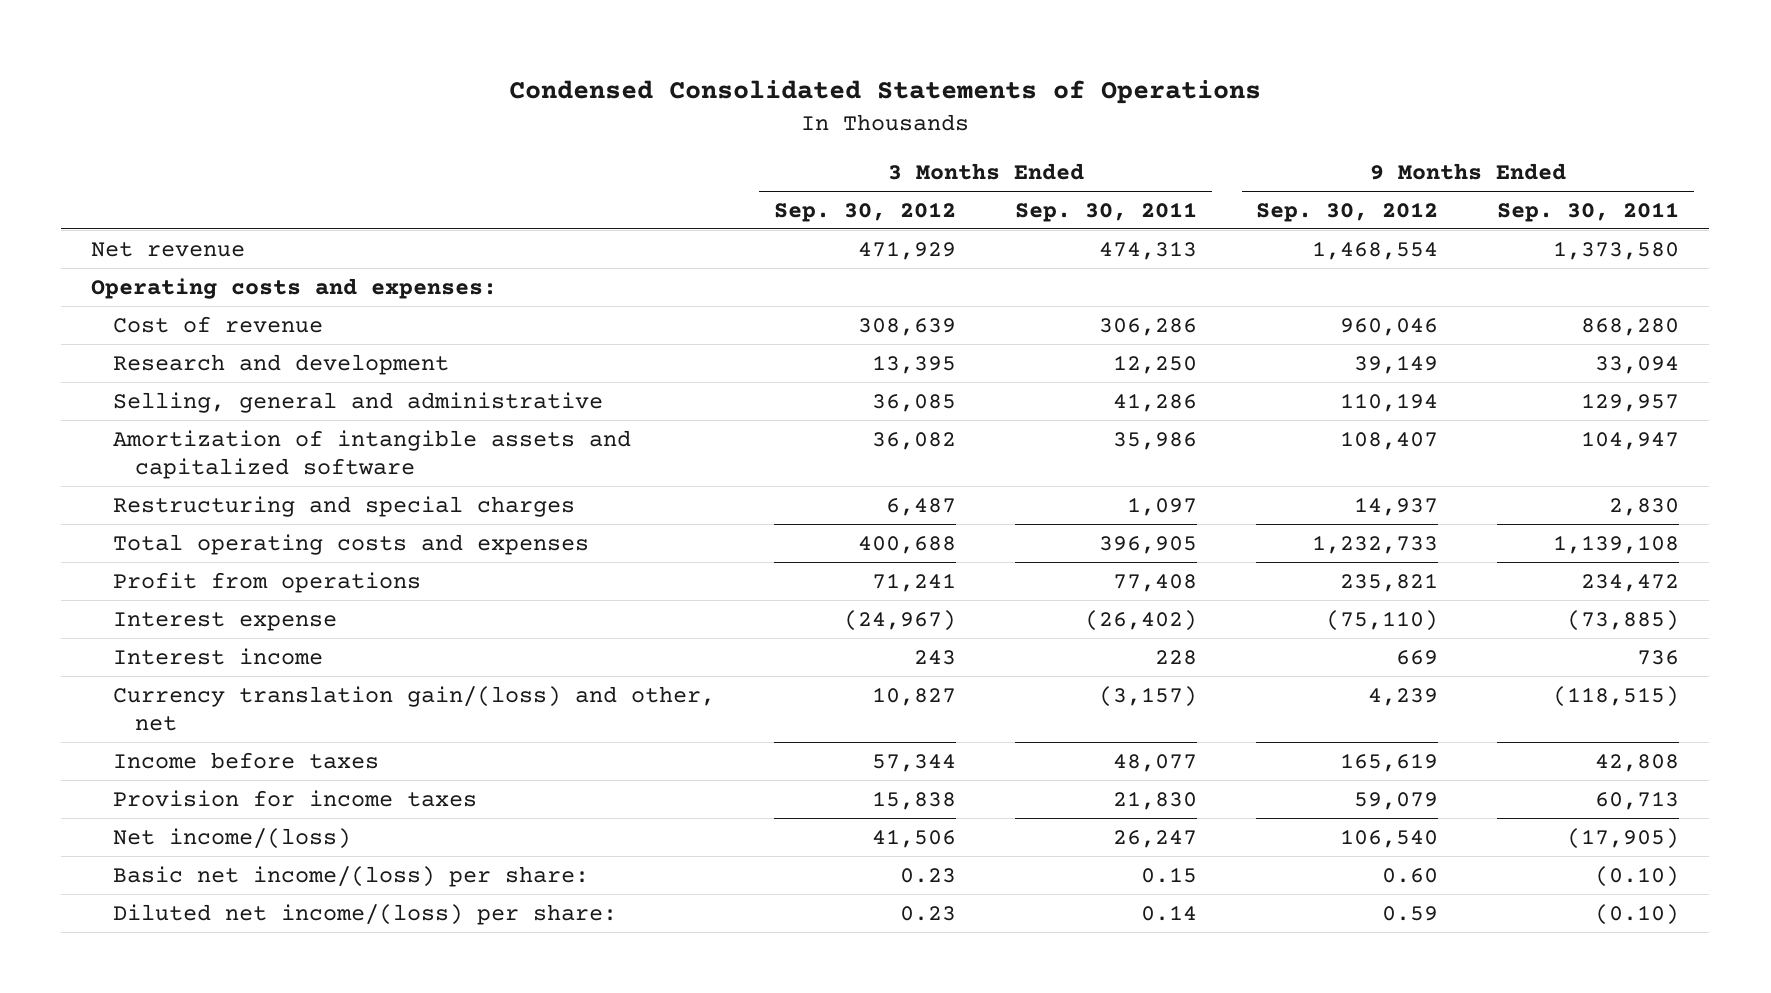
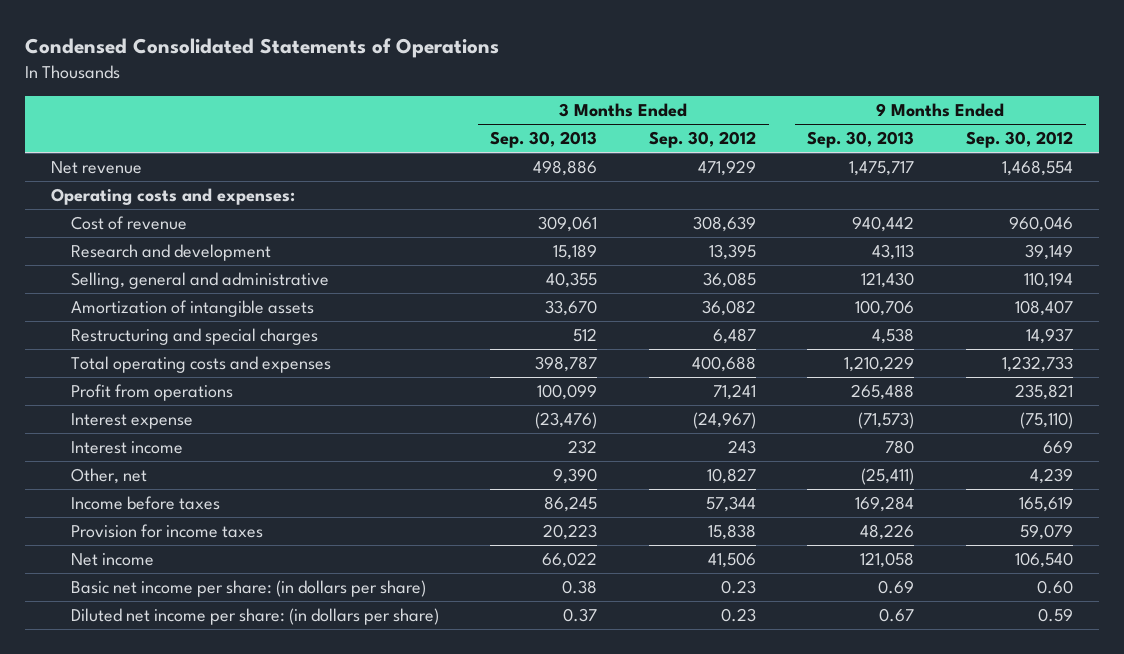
- | 3 Months Ended Sep. 30, 2012 | 3 Months Ended Sep. 30, 2011 | 9 Months Ended Sep. 30, 2012 | 9 Months Ended Sep. 30, 2011
+ | 3 Months Ended Sep. 30, 2013 | 3 Months Ended Sep. 30, 2012 | 9 Months Ended Sep. 30, 2013 | 9 Months Ended Sep. 30, 2012
- Amortization of intangible assets and capitalized software | 36,082 | 35,986 | 108,407 | 104,947
+ Amortization of intangible assets | 33,670 | 36,082 | 100,706 | 108,407
- Currency translation gain/(loss) and other, net | 10,827 | (3,157) | 4,239 | (118,515)
+ Other, net | 9,390 | 10,827 | (25,411) | 4,239
- Net income/(loss) | 41,506 | 26,247 | 106,540 | (17,905)
- Basic net income/(loss) per share: | 0.23 | 0.15 | 0.60 | (0.10)
- Diluted net income/(loss) per share: | 0.23 | 0.14 | 0.59 | (0.10)
+ Net income | 66,022 | 41,506 | 121,058 | 106,540
+ Basic net income per share: (in dollars per share) | 0.38 | 0.23 | 0.69 | 0.60
+ Diluted net income per share: (in dollars per share) | 0.37 | 0.23 | 0.67 | 0.59

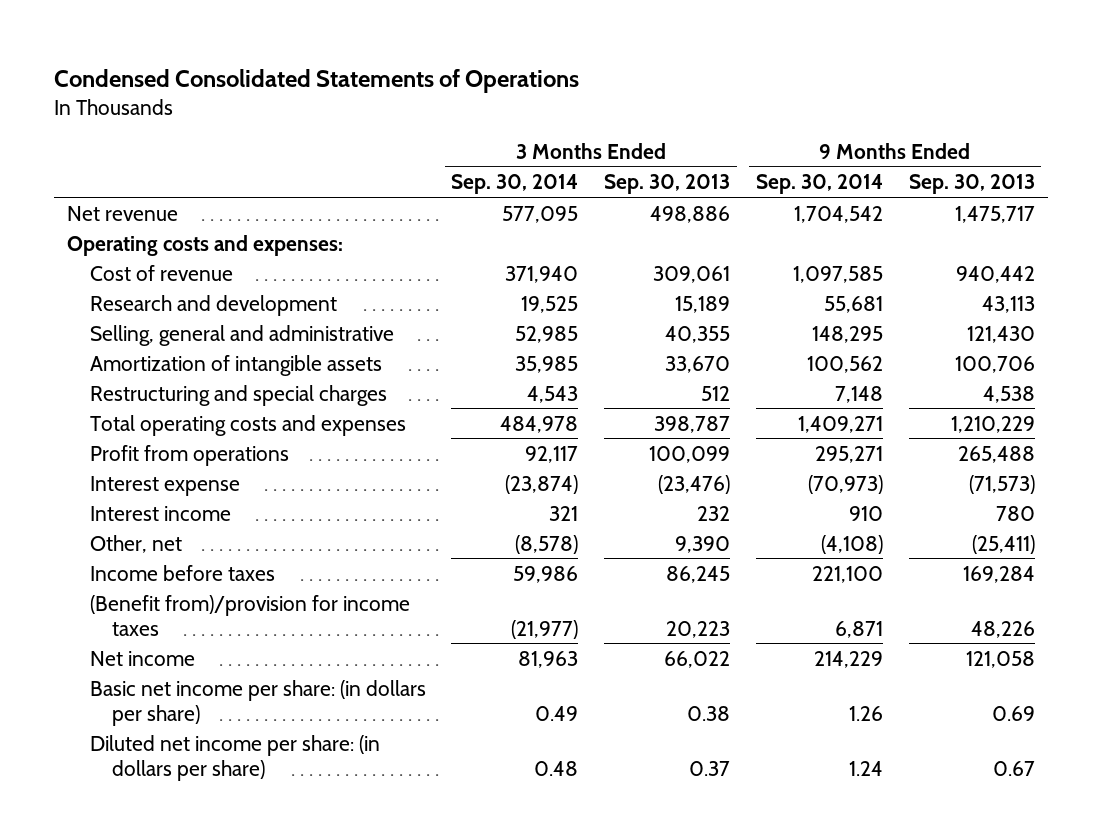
- | 3 Months Ended Sep. 30, 2013 | 3 Months Ended Sep. 30, 2012 | 9 Months Ended Sep. 30, 2013 | 9 Months Ended Sep. 30, 2012
+ | 3 Months Ended Sep. 30, 2014 | 3 Months Ended Sep. 30, 2013 | 9 Months Ended Sep. 30, 2014 | 9 Months Ended Sep. 30, 2013
- Provision for income taxes | 20,223 | 15,838 | 48,226 | 59,079
+ (Benefit from)/provision for income taxes | (21,977) | 20,223 | 6,871 | 48,226

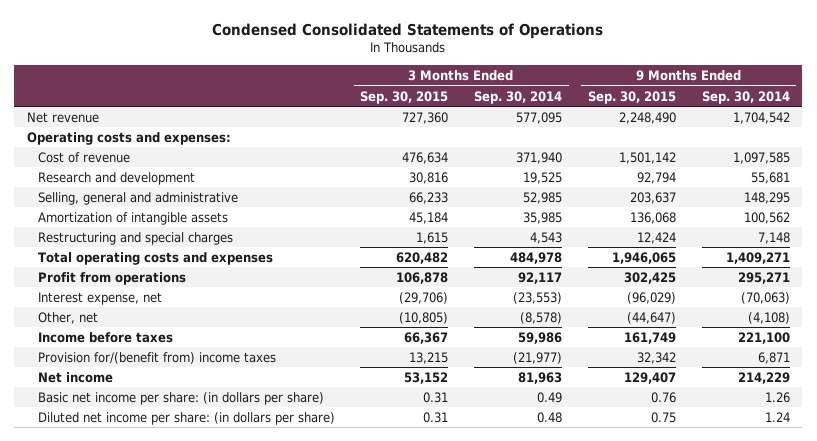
- | 3 Months Ended Sep. 30, 2014 | 3 Months Ended Sep. 30, 2013 | 9 Months Ended Sep. 30, 2014 | 9 Months Ended Sep. 30, 2013
+ | 3 Months Ended Sep. 30, 2015 | 3 Months Ended Sep. 30, 2014 | 9 Months Ended Sep. 30, 2015 | 9 Months Ended Sep. 30, 2014
- Interest expense | (23,874) | (23,476) | (70,973) | (71,573)
- Interest income | 321 | 232 | 910 | 780
+ Interest expense, net | (29,706) | (23,553) | (96,029) | (70,063)
- (Benefit from)/provision for income taxes | (21,977) | 20,223 | 6,871 | 48,226
+ Provision for/(benefit from) income taxes | 13,215 | (21,977) | 32,342 | 6,871

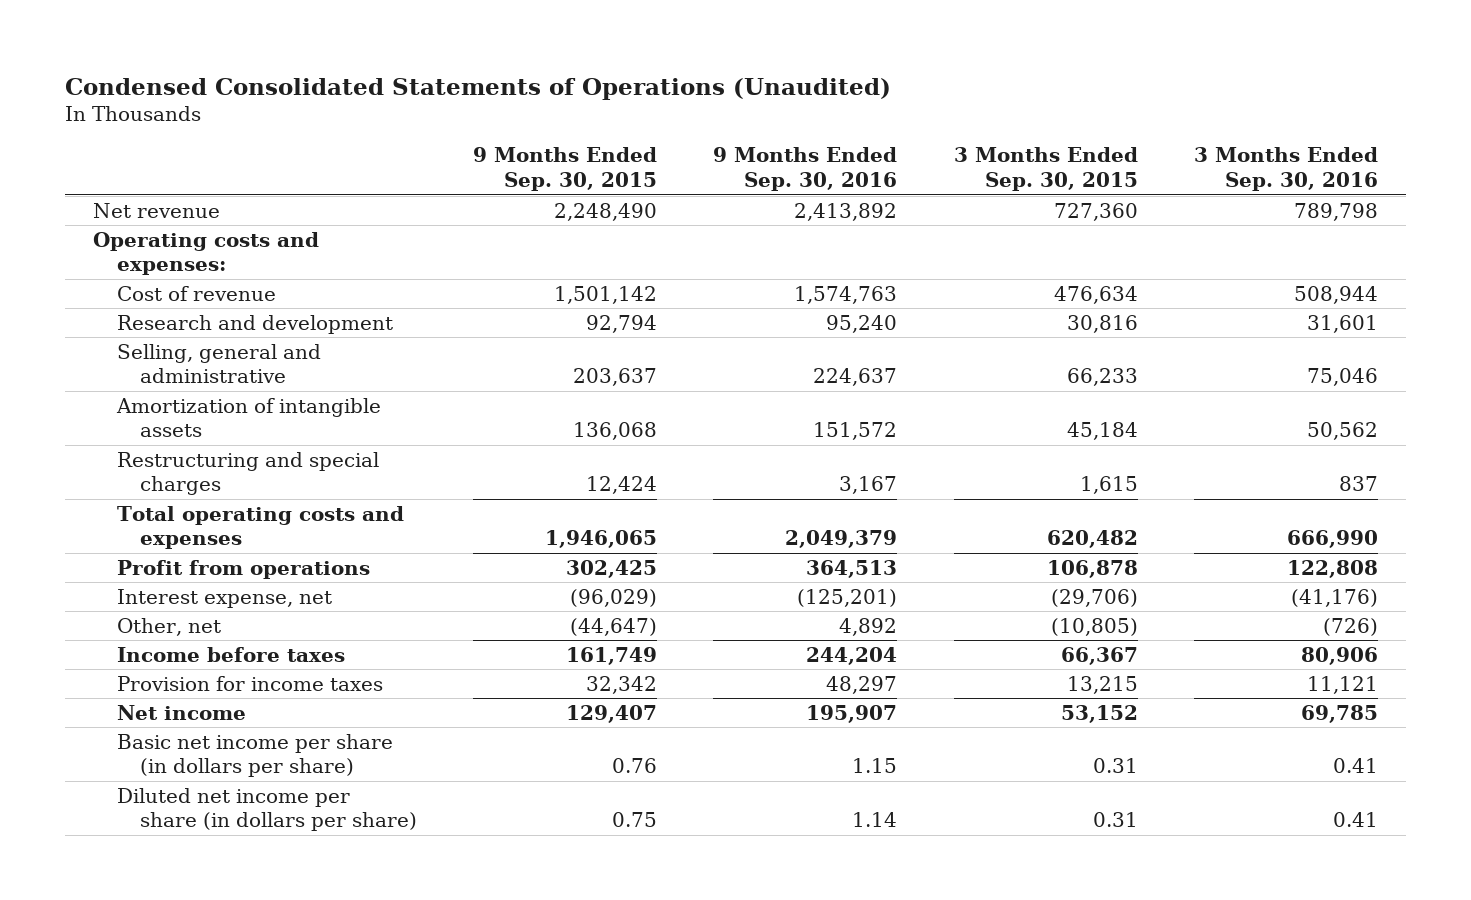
- Condensed Consolidated Statements of Operations
+ Condensed Consolidated Statements of Operations (Unaudited)
- | 3 Months Ended Sep. 30, 2015 | 3 Months Ended Sep. 30, 2014 | 9 Months Ended Sep. 30, 2015 | 9 Months Ended Sep. 30, 2014
+ | 9 Months Ended Sep. 30, 2015 | 9 Months Ended Sep. 30, 2016 | 3 Months Ended Sep. 30, 2015 | 3 Months Ended Sep. 30, 2016
- Provision for/(benefit from) income taxes | 13,215 | (21,977) | 32,342 | 6,871
+ Provision for income taxes | 32,342 | 48,297 | 13,215 | 11,121
- Basic net income per share: (in dollars per share) | 0.31 | 0.49 | 0.76 | 1.26
- Diluted net income per share: (in dollars per share) | 0.31 | 0.48 | 0.75 | 1.24
+ Basic net income per share (in dollars per share) | 0.76 | 1.15 | 0.31 | 0.41
+ Diluted net income per share (in dollars per share) | 0.75 | 1.14 | 0.31 | 0.41

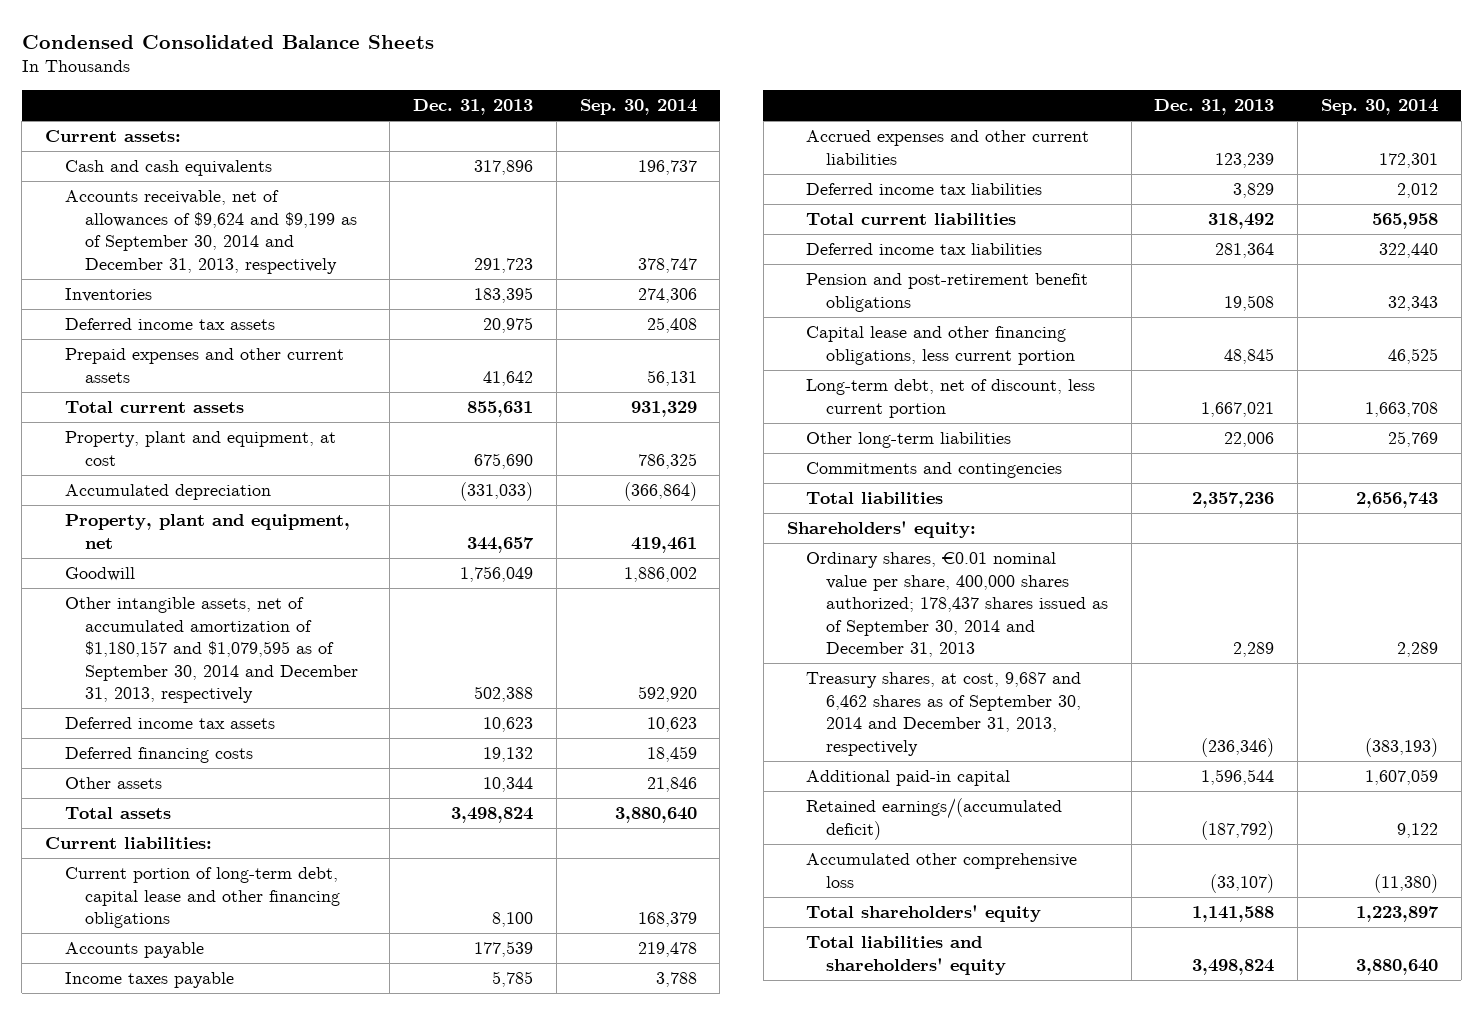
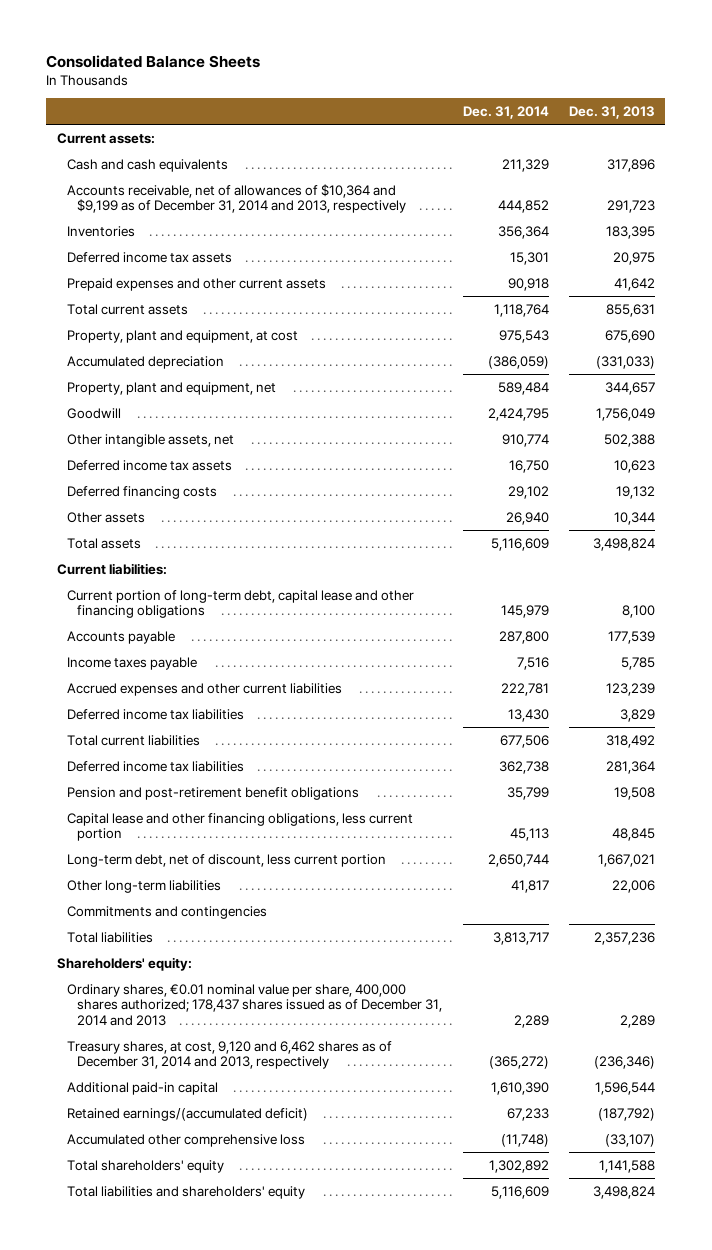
- Condensed Consolidated Balance Sheets
+ Consolidated Balance Sheets
- | Dec. 31, 2013 | Sep. 30, 2014
+ | Dec. 31, 2014 | Dec. 31, 2013
- Accounts receivable, net of allowances of $9,624 and $9,199 as of September 30, 2014 and December 31, 2013, respectively | 291,723 | 378,747
+ Accounts receivable, net of allowances of $10,364 and $9,199 as of December 31, 2014 and 2013, respectively | 444,852 | 291,723
- Other intangible assets, net of accumulated amortization of $1,180,157 and $1,079,595 as of September 30, 2014 and December 31, 2013, respectively | 502,388 | 592,920
+ Other intangible assets, net | 910,774 | 502,388
- Ordinary shares, €0.01 nominal value per share, 400,000 shares authorized; 178,437 shares issued as of September 30, 2014 and December 31, 2013 | 2,289 | 2,289
- Treasury shares, at cost, 9,687 and 6,462 shares as of September 30, 2014 and December 31, 2013, respectively | (236,346) | (383,193)
+ Ordinary shares, €0.01 nominal value per share, 400,000 shares authorized; 178,437 shares issued as of December 31, 2014 and 2013 | 2,289 | 2,289
+ Treasury shares, at cost, 9,120 and 6,462 shares as of December 31, 2014 and 2013, respectively | (365,272) | (236,346)

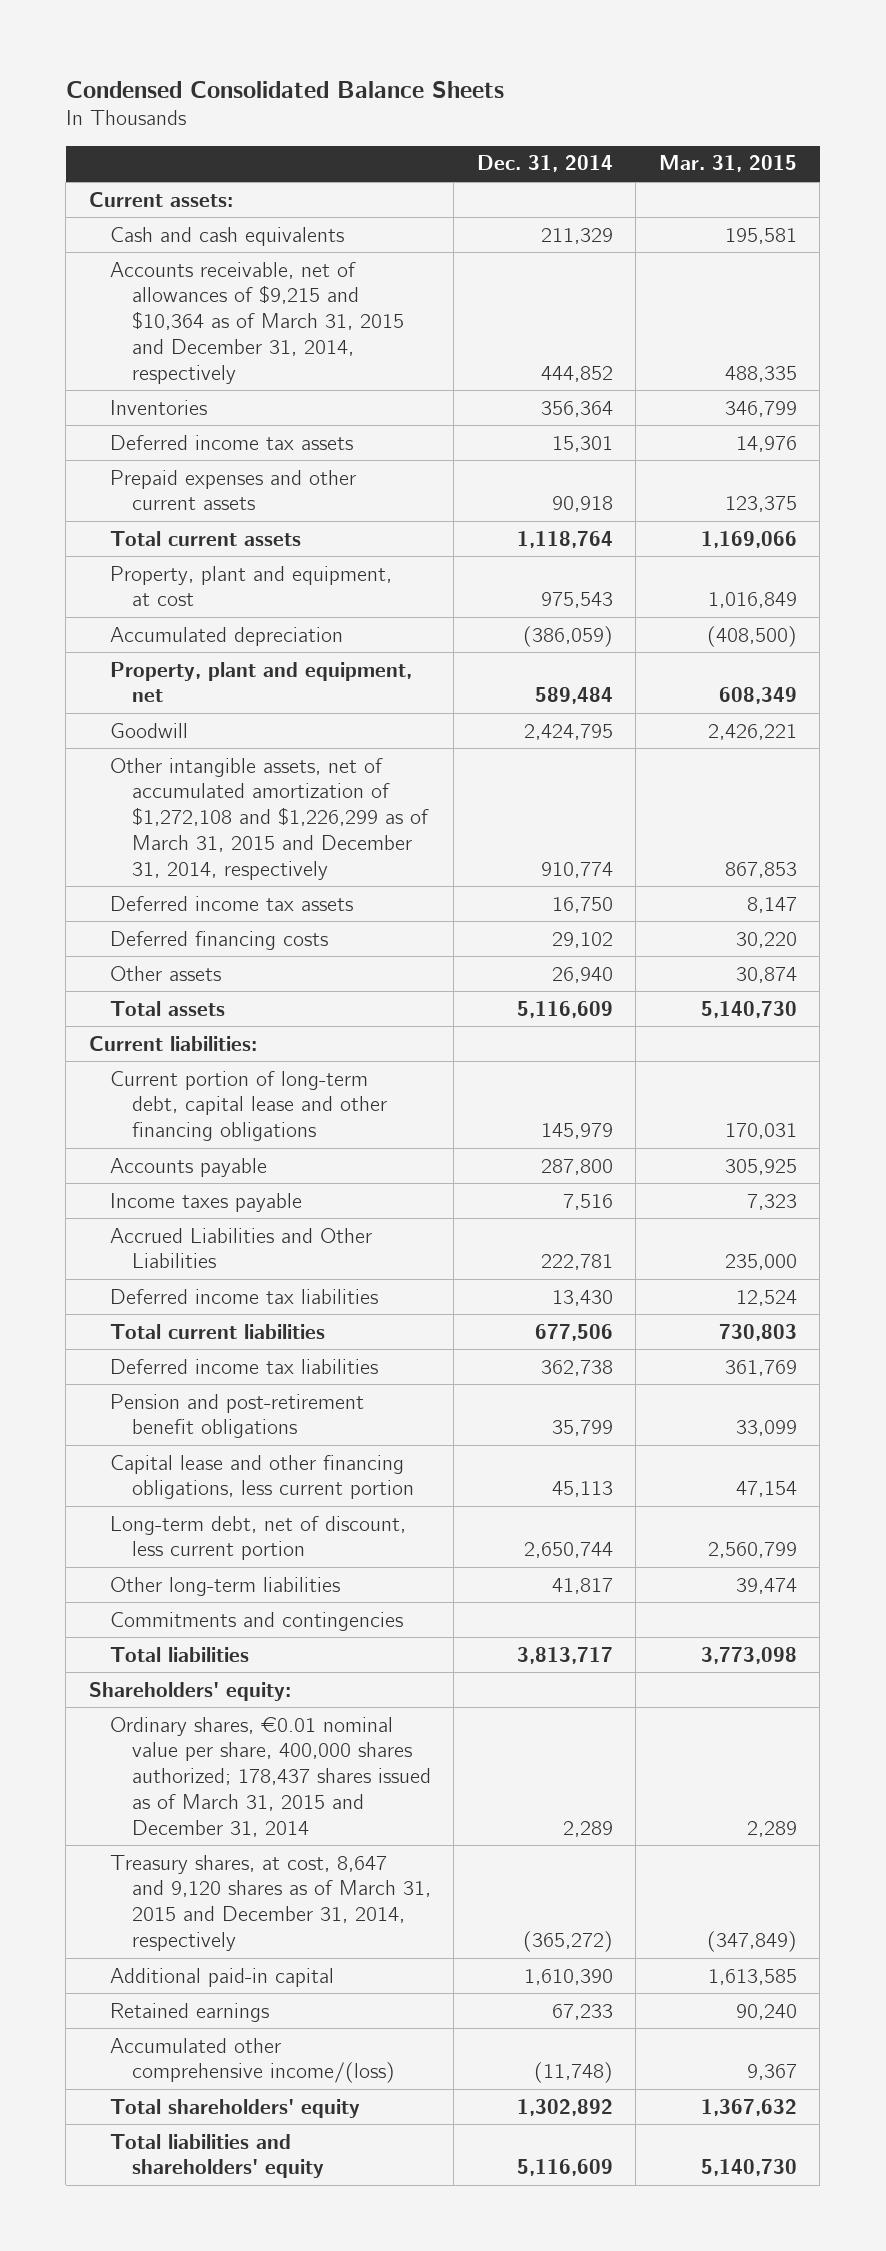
- Consolidated Balance Sheets
+ Condensed Consolidated Balance Sheets
- | Dec. 31, 2014 | Dec. 31, 2013
+ | Dec. 31, 2014 | Mar. 31, 2015
- Accounts receivable, net of allowances of $10,364 and $9,199 as of December 31, 2014 and 2013, respectively | 444,852 | 291,723
+ Accounts receivable, net of allowances of $9,215 and $10,364 as of March 31, 2015 and December 31, 2014, respectively | 444,852 | 488,335
- Other intangible assets, net | 910,774 | 502,388
+ Other intangible assets, net of accumulated amortization of $1,272,108 and $1,226,299 as of March 31, 2015 and December 31, 2014, respectively | 910,774 | 867,853
- Accrued expenses and other current liabilities | 222,781 | 123,239
+ Accrued Liabilities and Other Liabilities | 222,781 | 235,000
- Ordinary shares, €0.01 nominal value per share, 400,000 shares authorized; 178,437 shares issued as of December 31, 2014 and 2013 | 2,289 | 2,289
- Treasury shares, at cost, 9,120 and 6,462 shares as of December 31, 2014 and 2013, respectively | (365,272) | (236,346)
+ Ordinary shares, €0.01 nominal value per share, 400,000 shares authorized; 178,437 shares issued as of March 31, 2015 and December 31, 2014 | 2,289 | 2,289
+ Treasury shares, at cost, 8,647 and 9,120 shares as of March 31, 2015 and December 31, 2014, respectively | (365,272) | (347,849)
- Retained earnings/(accumulated deficit) | 67,233 | (187,792)
- Accumulated other comprehensive loss | (11,748) | (33,107)
+ Retained earnings | 67,233 | 90,240
+ Accumulated other comprehensive income/(loss) | (11,748) | 9,367

